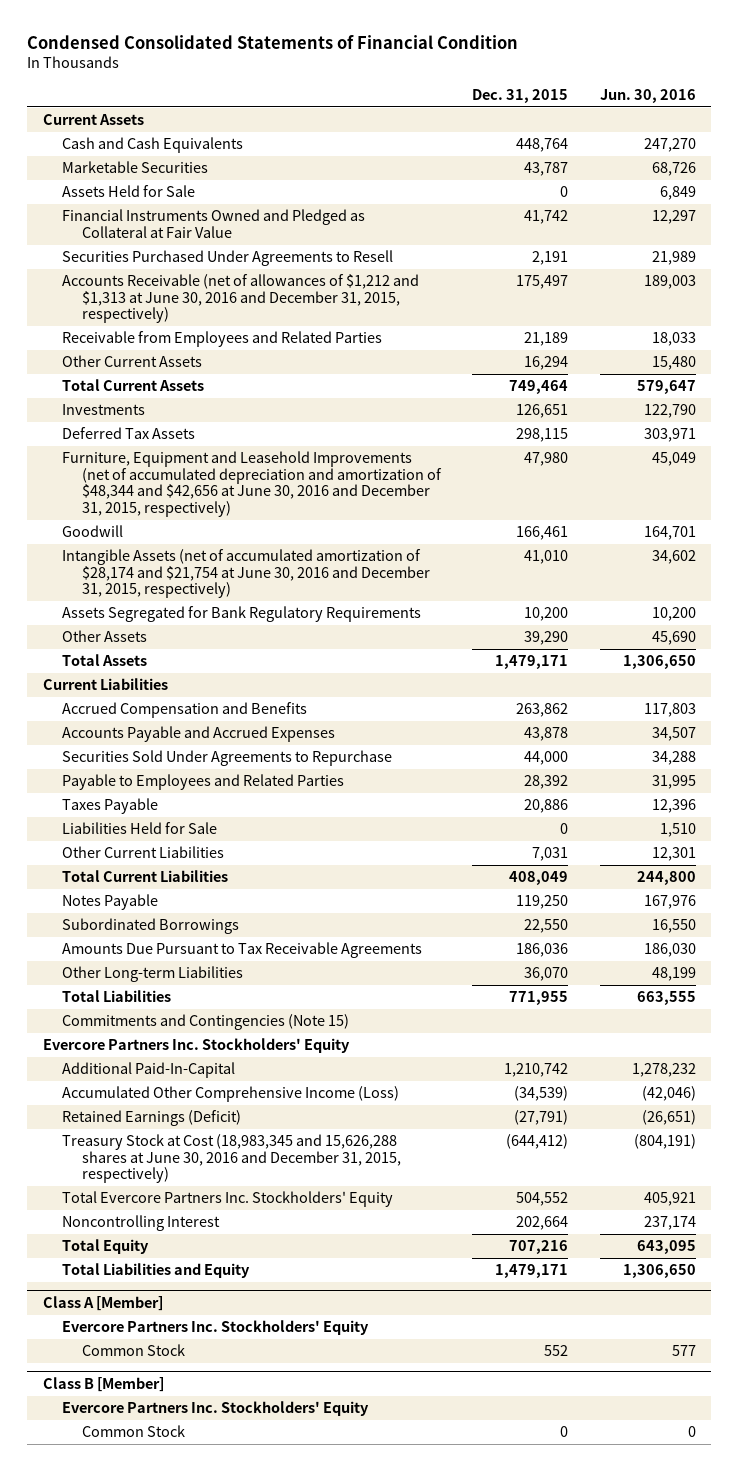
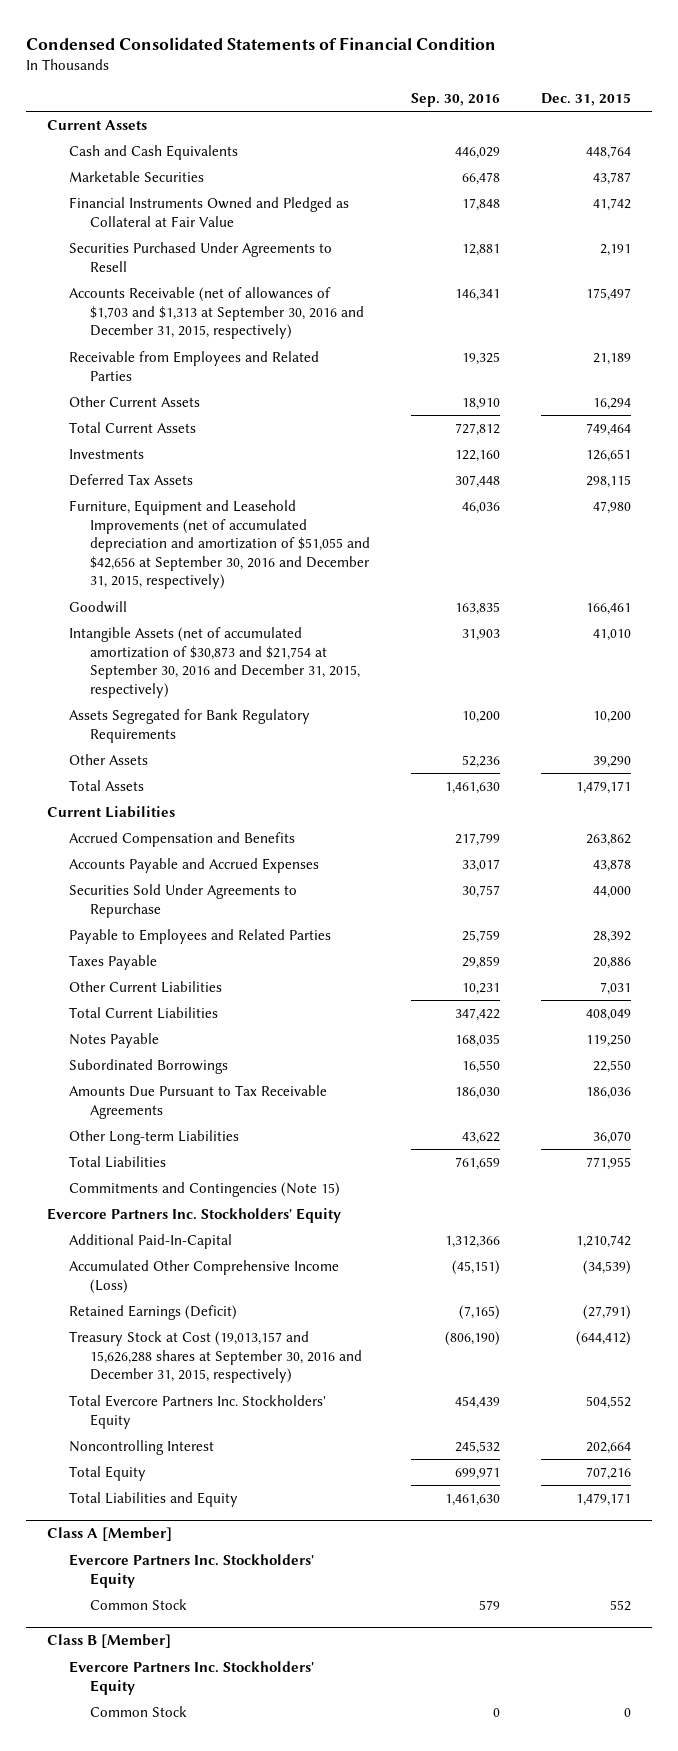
- | Dec. 31, 2015 | Jun. 30, 2016
+ | Sep. 30, 2016 | Dec. 31, 2015
- Assets Held for Sale | 0 | 6,849
- Accounts Receivable (net of allowances of $1,212 and $1,313 at June 30, 2016 and December 31, 2015, respectively) | 175,497 | 189,003
+ Accounts Receivable (net of allowances of $1,703 and $1,313 at September 30, 2016 and December 31, 2015, respectively) | 146,341 | 175,497
- Furniture, Equipment and Leasehold Improvements (net of accumulated depreciation and amortization of $48,344 and $42,656 at June 30, 2016 and December 31, 2015, respectively) | 47,980 | 45,049
+ Furniture, Equipment and Leasehold Improvements (net of accumulated depreciation and amortization of $51,055 and $42,656 at September 30, 2016 and December 31, 2015, respectively) | 46,036 | 47,980
- Intangible Assets (net of accumulated amortization of $28,174 and $21,754 at June 30, 2016 and December 31, 2015, respectively) | 41,010 | 34,602
+ Intangible Assets (net of accumulated amortization of $30,873 and $21,754 at September 30, 2016 and December 31, 2015, respectively) | 31,903 | 41,010
- Liabilities Held for Sale | 0 | 1,510
- Treasury Stock at Cost (18,983,345 and 15,626,288 shares at June 30, 2016 and December 31, 2015, respectively) | (644,412) | (804,191)
+ Treasury Stock at Cost (19,013,157 and 15,626,288 shares at September 30, 2016 and December 31, 2015, respectively) | (806,190) | (644,412)

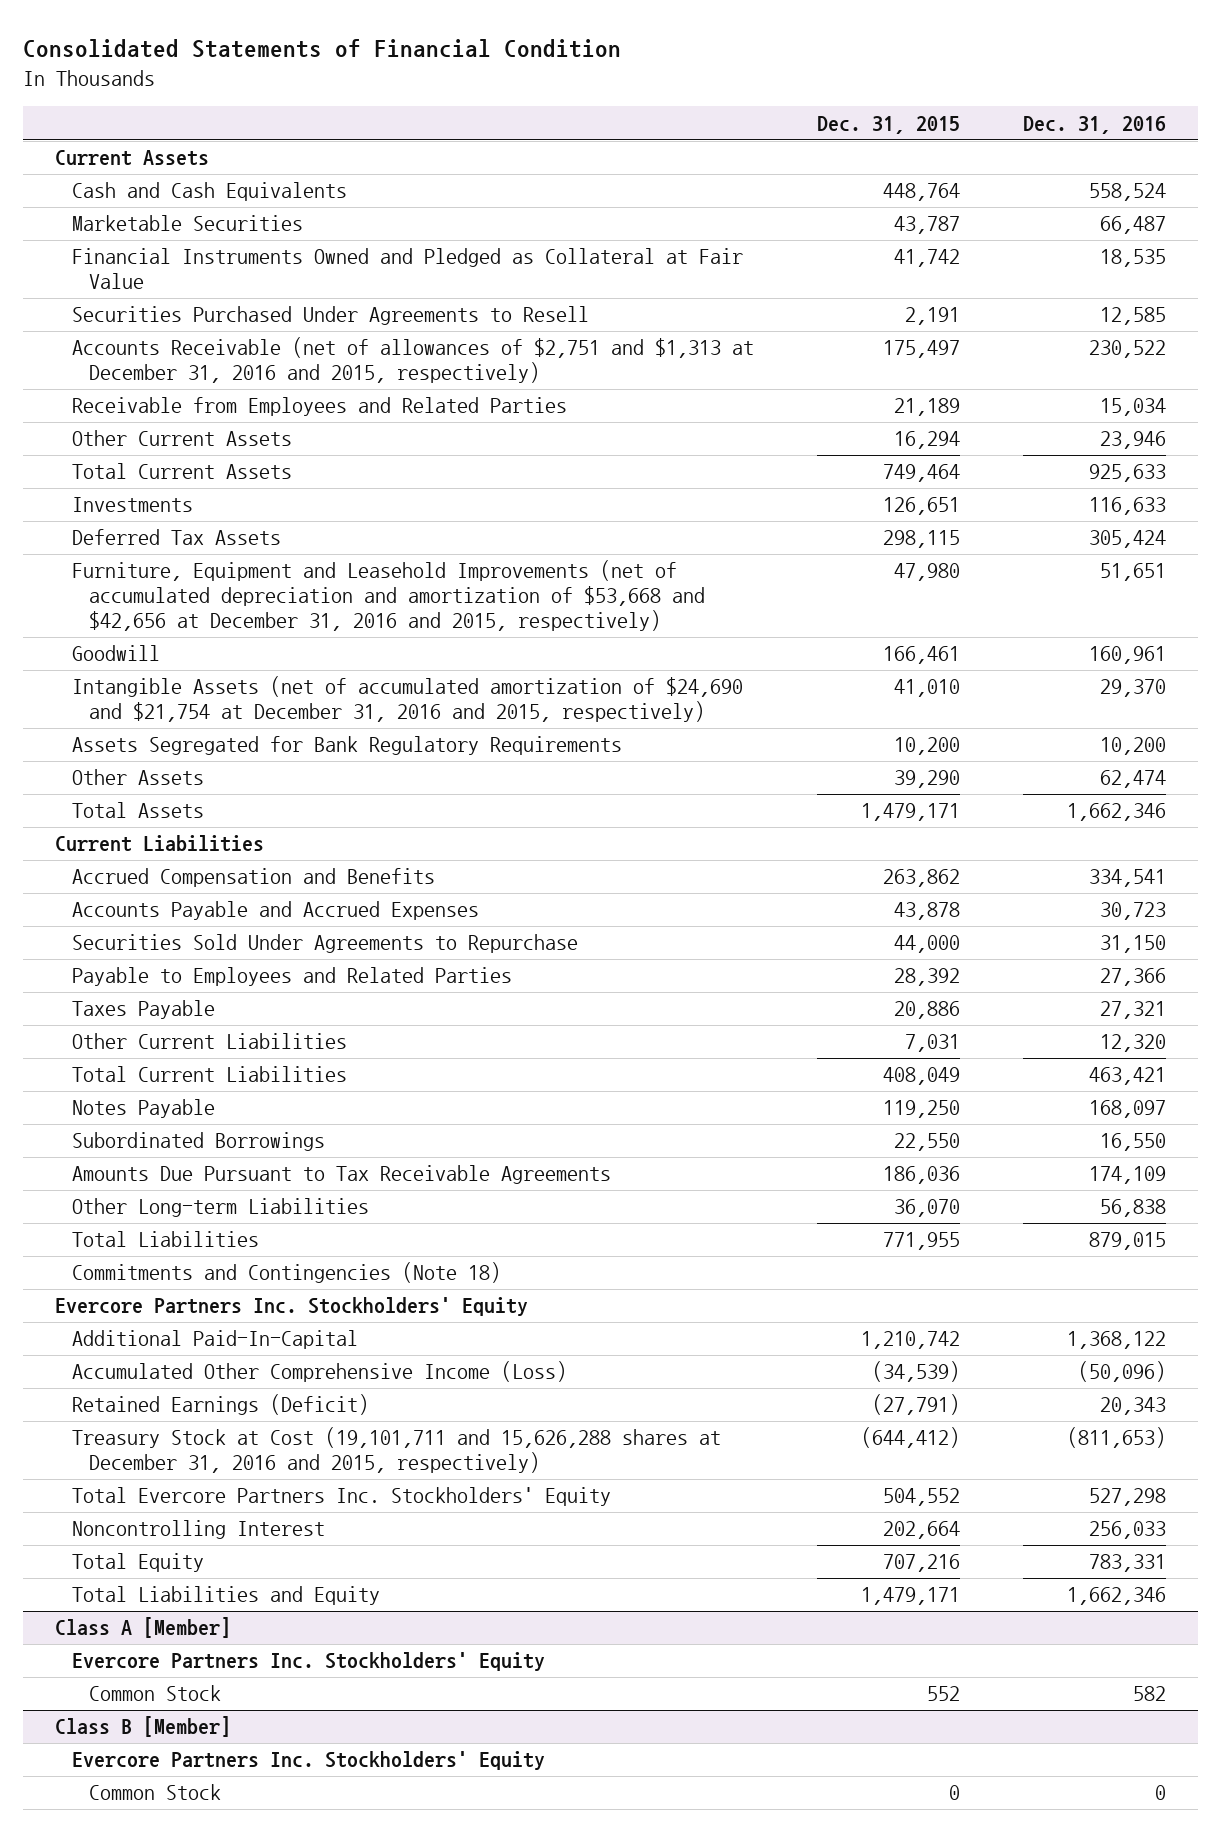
- Condensed Consolidated Statements of Financial Condition
+ Consolidated Statements of Financial Condition
- | Sep. 30, 2016 | Dec. 31, 2015
+ | Dec. 31, 2015 | Dec. 31, 2016
- Accounts Receivable (net of allowances of $1,703 and $1,313 at September 30, 2016 and December 31, 2015, respectively) | 146,341 | 175,497
+ Accounts Receivable (net of allowances of $2,751 and $1,313 at December 31, 2016 and 2015, respectively) | 175,497 | 230,522
- Furniture, Equipment and Leasehold Improvements (net of accumulated depreciation and amortization of $51,055 and $42,656 at September 30, 2016 and December 31, 2015, respectively) | 46,036 | 47,980
+ Furniture, Equipment and Leasehold Improvements (net of accumulated depreciation and amortization of $53,668 and $42,656 at December 31, 2016 and 2015, respectively) | 47,980 | 51,651
- Intangible Assets (net of accumulated amortization of $30,873 and $21,754 at September 30, 2016 and December 31, 2015, respectively) | 31,903 | 41,010
+ Intangible Assets (net of accumulated amortization of $24,690 and $21,754 at December 31, 2016 and 2015, respectively) | 41,010 | 29,370
- Commitments and Contingencies (Note 15)
+ Commitments and Contingencies (Note 18)
- Treasury Stock at Cost (19,013,157 and 15,626,288 shares at September 30, 2016 and December 31, 2015, respectively) | (806,190) | (644,412)
+ Treasury Stock at Cost (19,101,711 and 15,626,288 shares at December 31, 2016 and 2015, respectively) | (644,412) | (811,653)

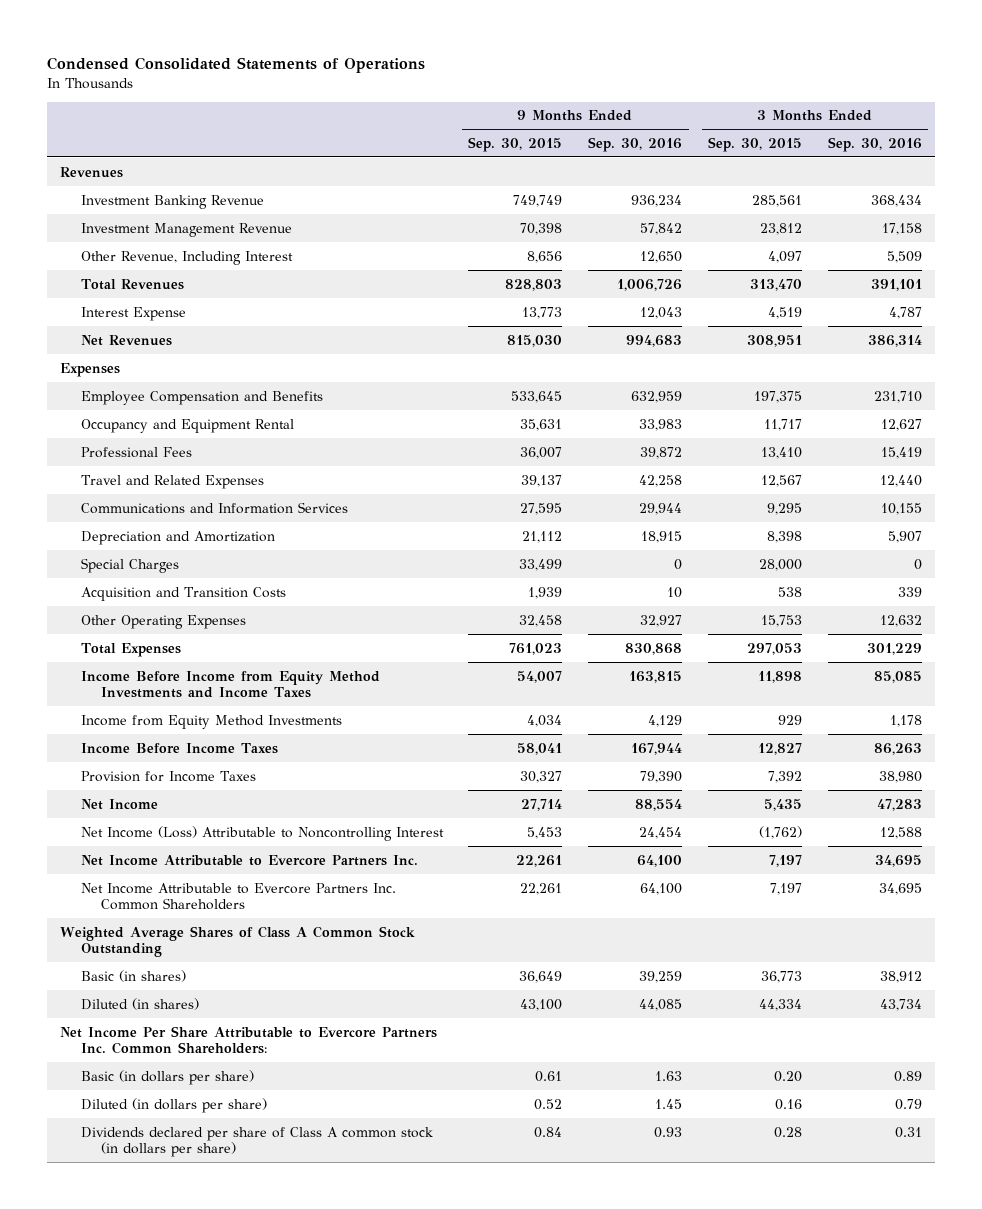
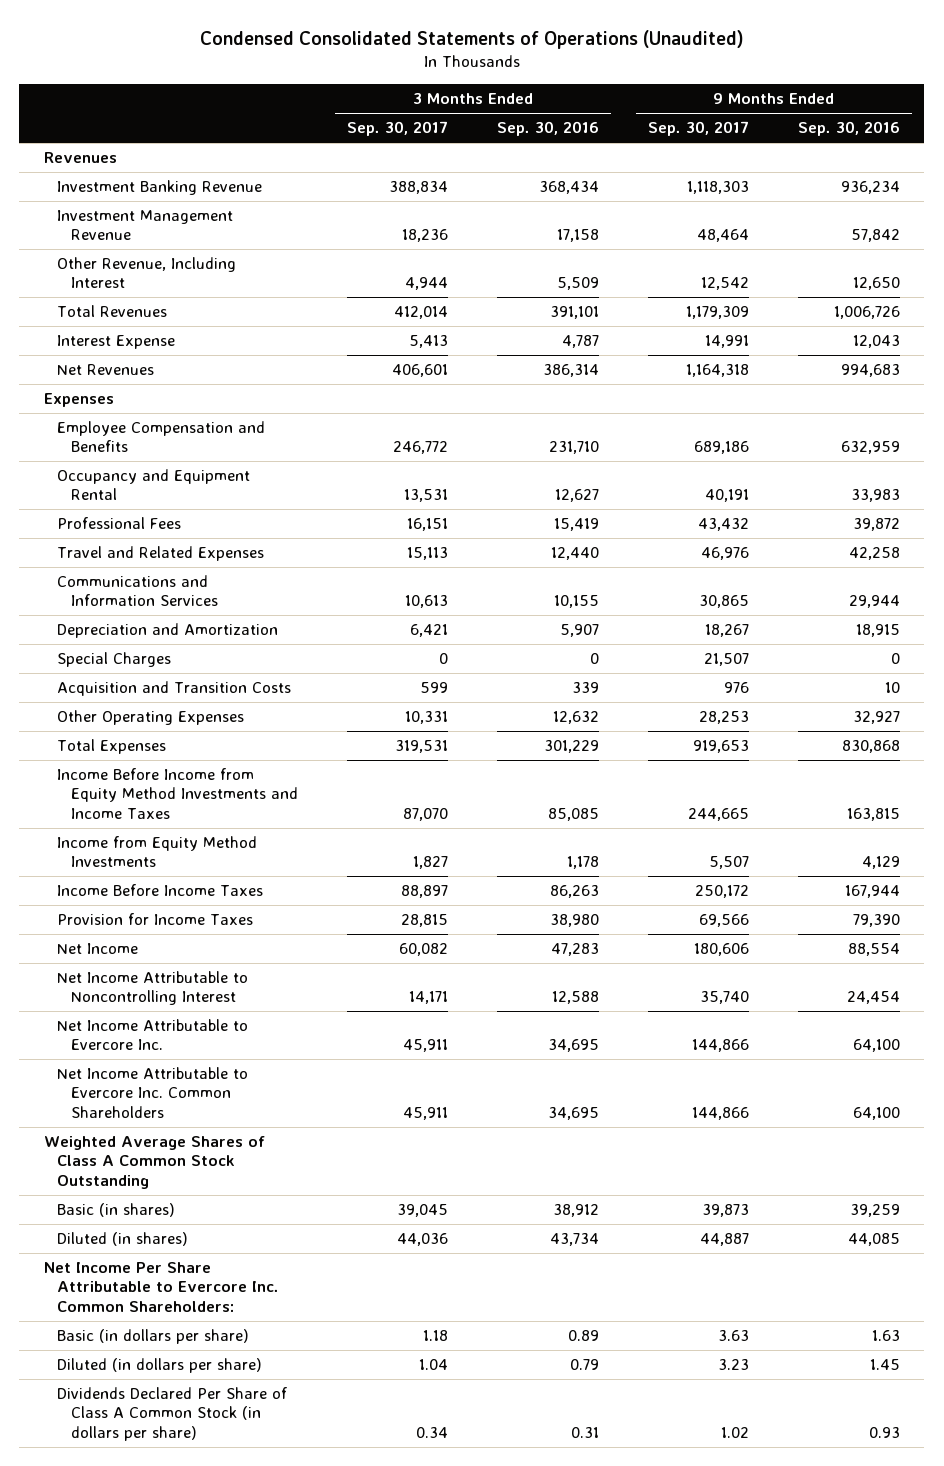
- Condensed Consolidated Statements of Operations
+ Condensed Consolidated Statements of Operations (Unaudited)
- | 9 Months Ended Sep. 30, 2015 | 9 Months Ended Sep. 30, 2016 | 3 Months Ended Sep. 30, 2015 | 3 Months Ended Sep. 30, 2016
+ | 3 Months Ended Sep. 30, 2017 | 3 Months Ended Sep. 30, 2016 | 9 Months Ended Sep. 30, 2017 | 9 Months Ended Sep. 30, 2016
- Net Income (Loss) Attributable to Noncontrolling Interest | 5,453 | 24,454 | (1,762) | 12,588
- Net Income Attributable to Evercore Partners Inc. | 22,261 | 64,100 | 7,197 | 34,695
- Net Income Attributable to Evercore Partners Inc. Common Shareholders | 22,261 | 64,100 | 7,197 | 34,695
+ Net Income Attributable to Noncontrolling Interest | 14,171 | 12,588 | 35,740 | 24,454
+ Net Income Attributable to Evercore Inc. | 45,911 | 34,695 | 144,866 | 64,100
+ Net Income Attributable to Evercore Inc. Common Shareholders | 45,911 | 34,695 | 144,866 | 64,100
- Net Income Per Share Attributable to Evercore Partners Inc. Common Shareholders:
+ Net Income Per Share Attributable to Evercore Inc. Common Shareholders:
- Dividends declared per share of Class A common stock (in dollars per share) | 0.84 | 0.93 | 0.28 | 0.31
+ Dividends Declared Per Share of Class A Common Stock (in dollars per share) | 0.34 | 0.31 | 1.02 | 0.93

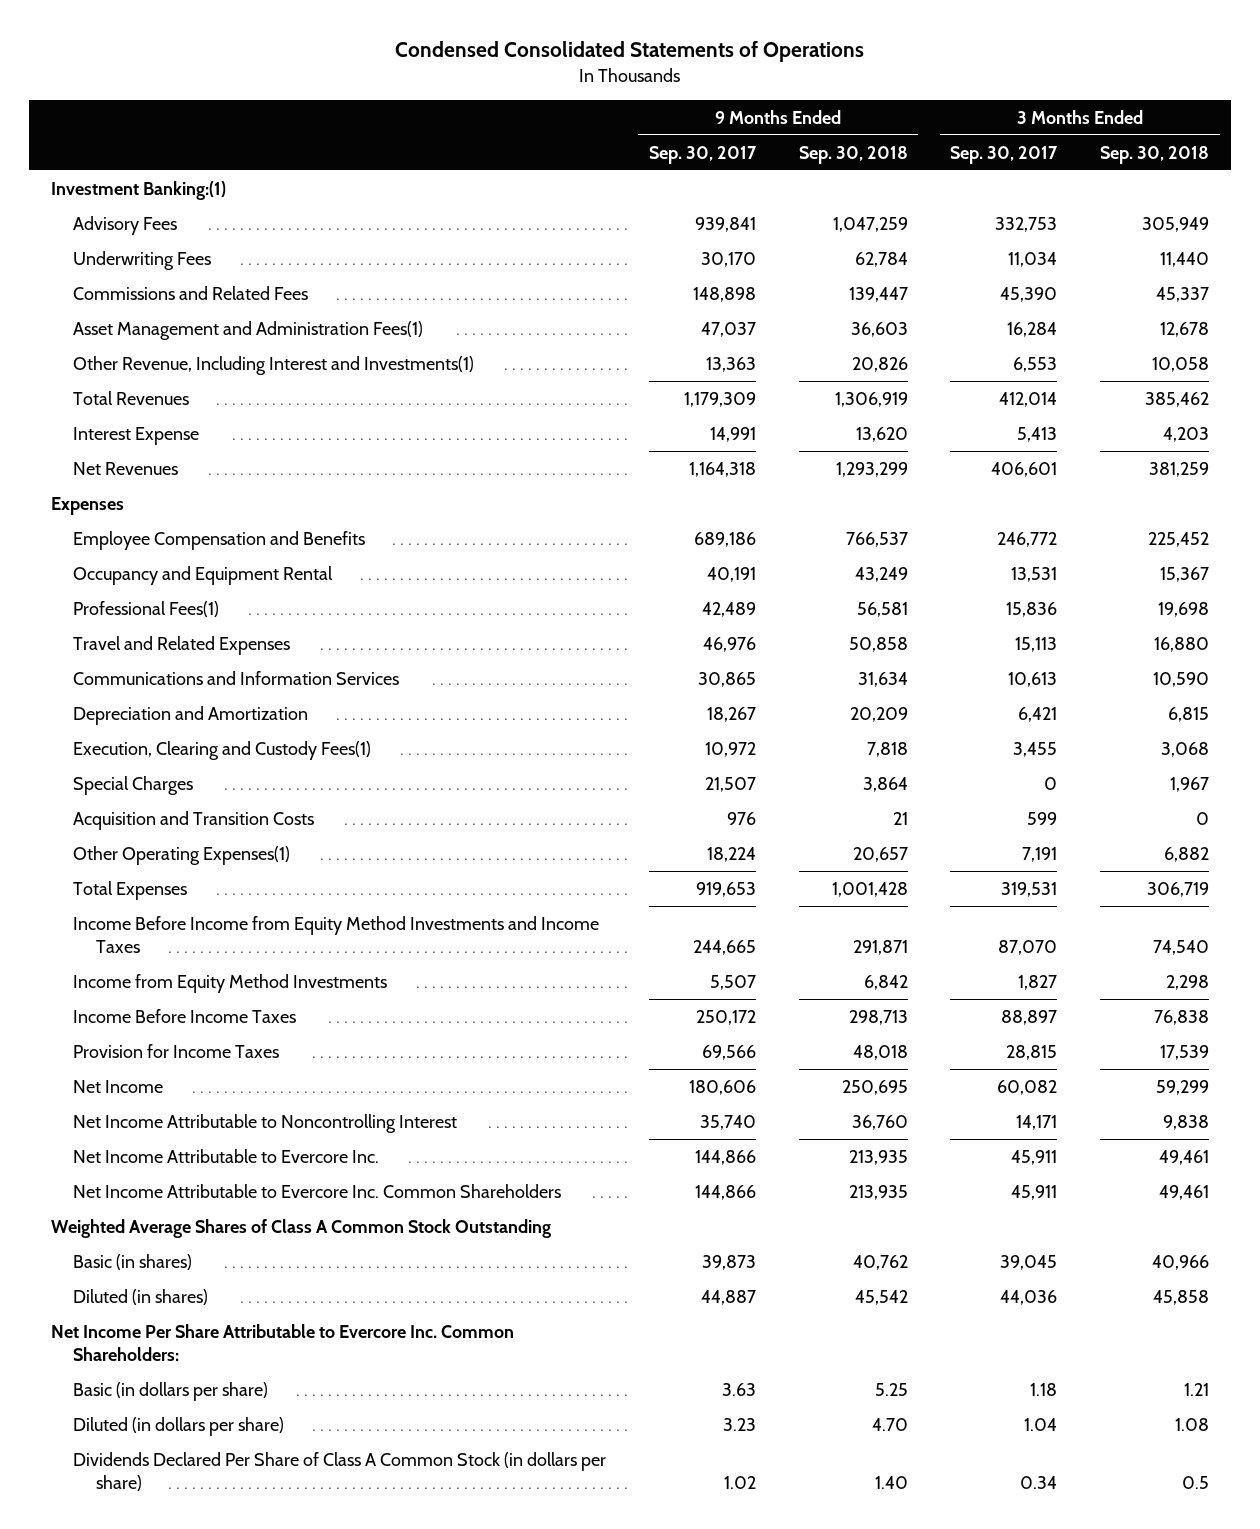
- Condensed Consolidated Statements of Operations (Unaudited)
+ Condensed Consolidated Statements of Operations
- | 3 Months Ended Sep. 30, 2017 | 3 Months Ended Sep. 30, 2016 | 9 Months Ended Sep. 30, 2017 | 9 Months Ended Sep. 30, 2016
+ | 9 Months Ended Sep. 30, 2017 | 9 Months Ended Sep. 30, 2018 | 3 Months Ended Sep. 30, 2017 | 3 Months Ended Sep. 30, 2018
- Revenues
- Investment Banking Revenue | 388,834 | 368,434 | 1,118,303 | 936,234
- Investment Management Revenue | 18,236 | 17,158 | 48,464 | 57,842
- Other Revenue, Including Interest | 4,944 | 5,509 | 12,542 | 12,650
+ Investment Banking:(1)
+ Advisory Fees | 939,841 | 1,047,259 | 332,753 | 305,949
+ Underwriting Fees | 30,170 | 62,784 | 11,034 | 11,440
+ Commissions and Related Fees | 148,898 | 139,447 | 45,390 | 45,337
+ Asset Management and Administration Fees(1) | 47,037 | 36,603 | 16,284 | 12,678
+ Other Revenue, Including Interest and Investments(1) | 13,363 | 20,826 | 6,553 | 10,058
- Professional Fees | 16,151 | 15,419 | 43,432 | 39,872
+ Professional Fees(1) | 42,489 | 56,581 | 15,836 | 19,698
+ Execution, Clearing and Custody Fees(1) | 10,972 | 7,818 | 3,455 | 3,068
- Other Operating Expenses | 10,331 | 12,632 | 28,253 | 32,927
+ Other Operating Expenses(1) | 18,224 | 20,657 | 7,191 | 6,882

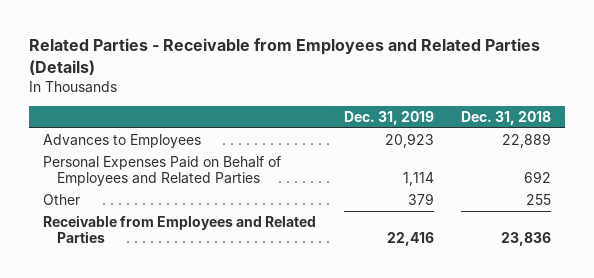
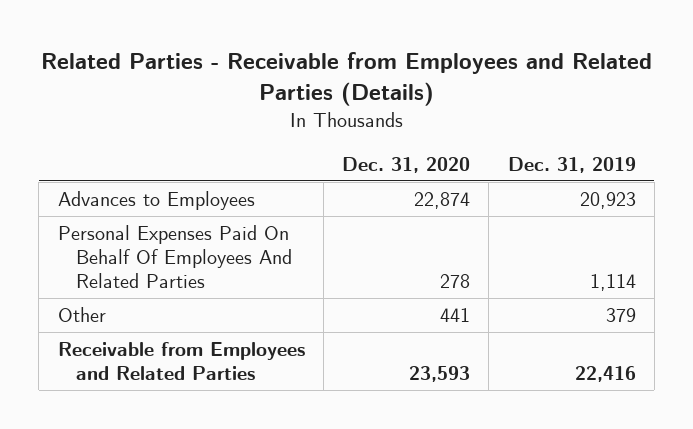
- | Dec. 31, 2019 | Dec. 31, 2018
+ | Dec. 31, 2020 | Dec. 31, 2019
- Personal Expenses Paid on Behalf of Employees and Related Parties | 1,114 | 692
+ Personal Expenses Paid On Behalf Of Employees And Related Parties | 278 | 1,114

